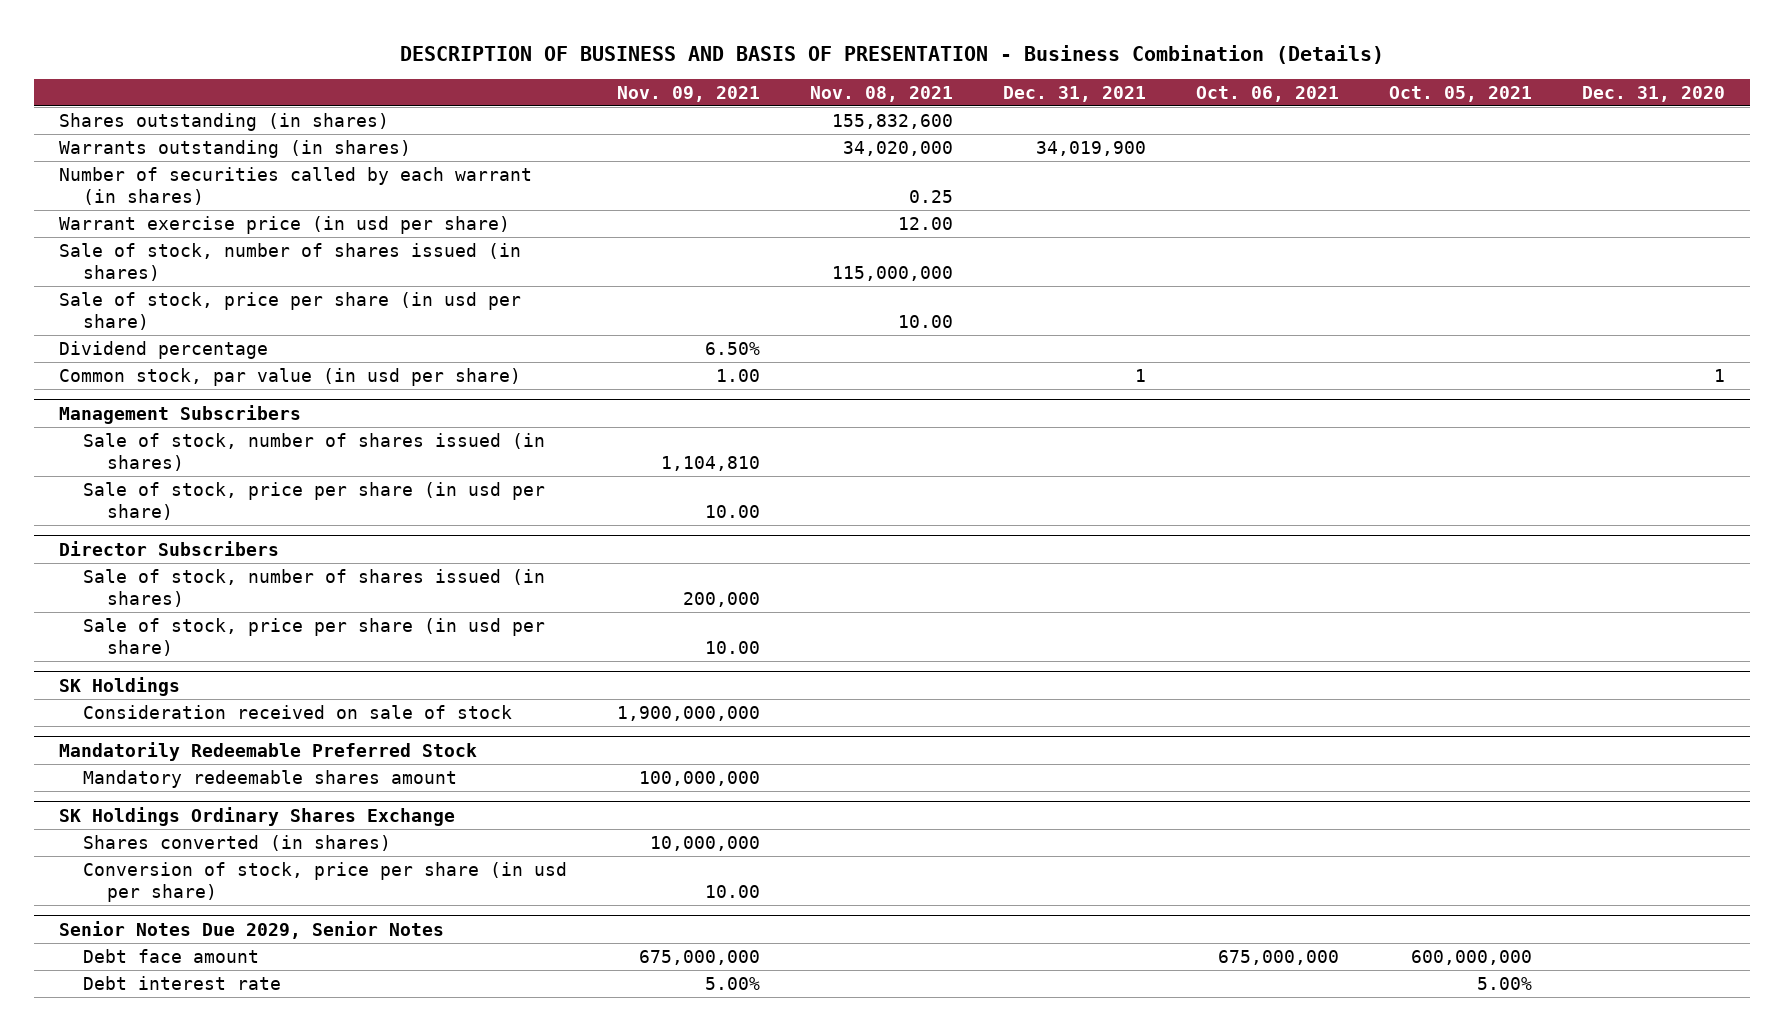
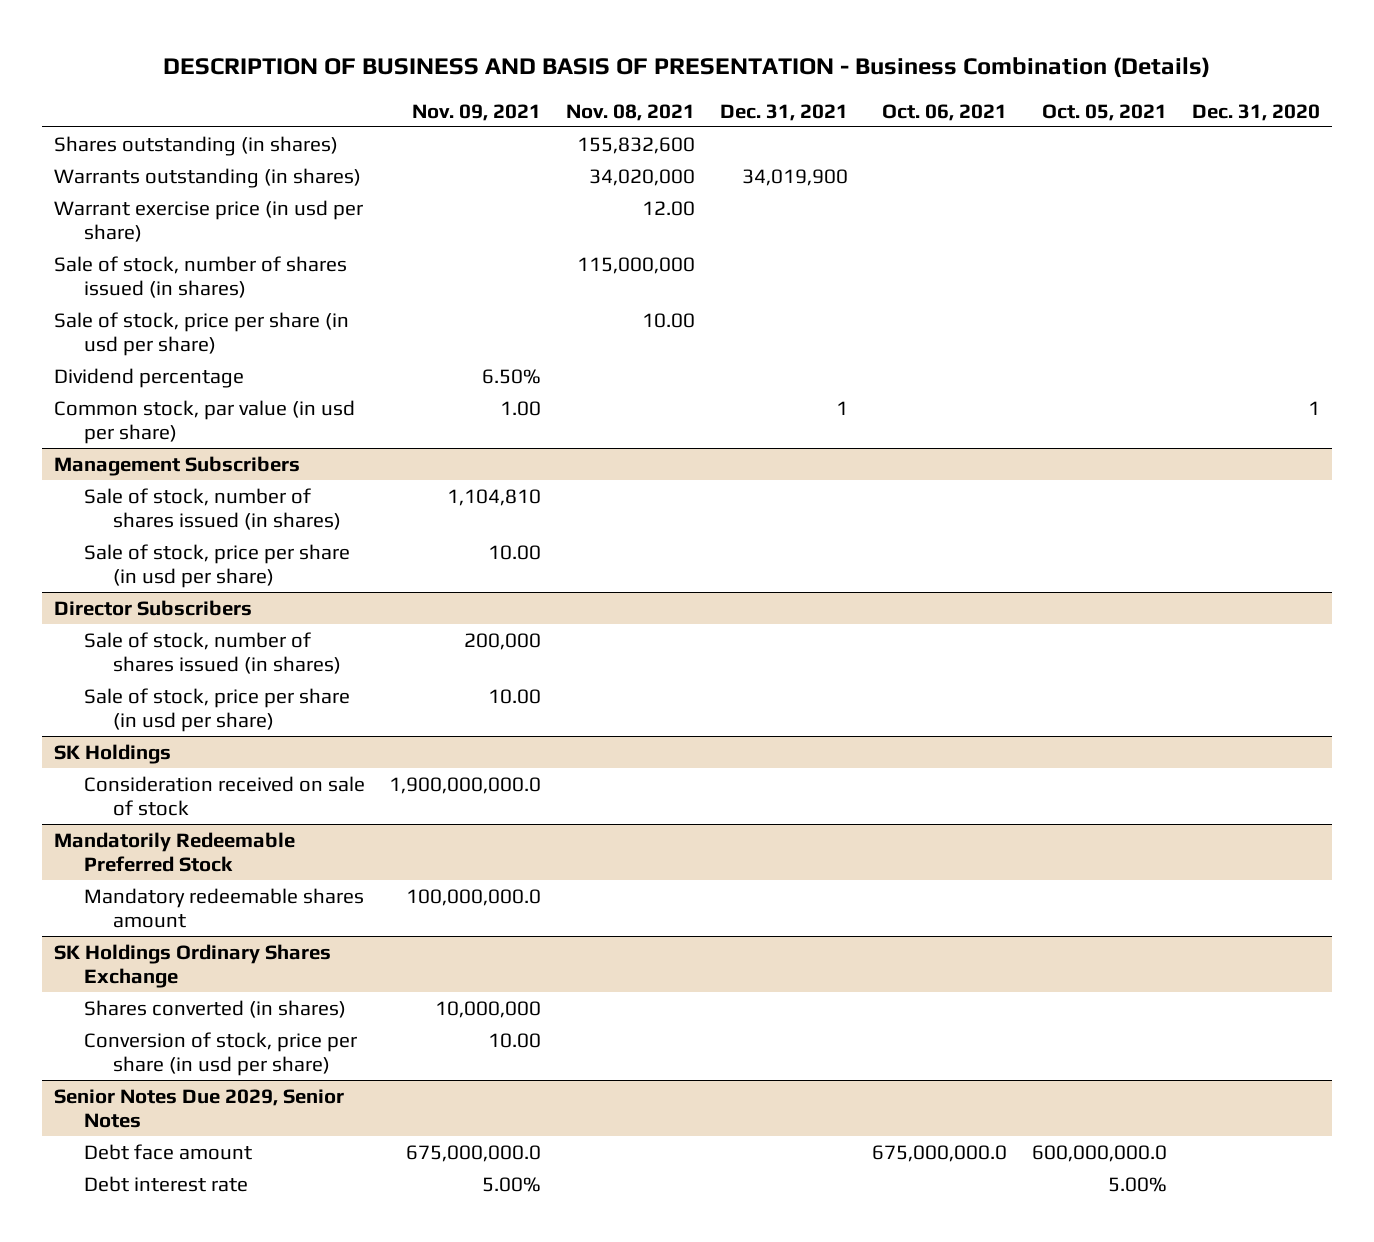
- Number of securities called by each warrant (in shares) | | 0.25 | | | |
@ SK Holdings
- Consideration received on sale of stock | 1,900,000,000 | | | | |
+ Consideration received on sale of stock | 1,900,000,000.0 | | | | |
@ Mandatorily Redeemable Preferred Stock
- Mandatory redeemable shares amount | 100,000,000 | | | | |
+ Mandatory redeemable shares amount | 100,000,000.0 | | | | |
@ Senior Notes Due 2029, Senior Notes
- Debt face amount | 675,000,000 | | | 675,000,000 | 600,000,000 |
+ Debt face amount | 675,000,000.0 | | | 675,000,000.0 | 600,000,000.0 |

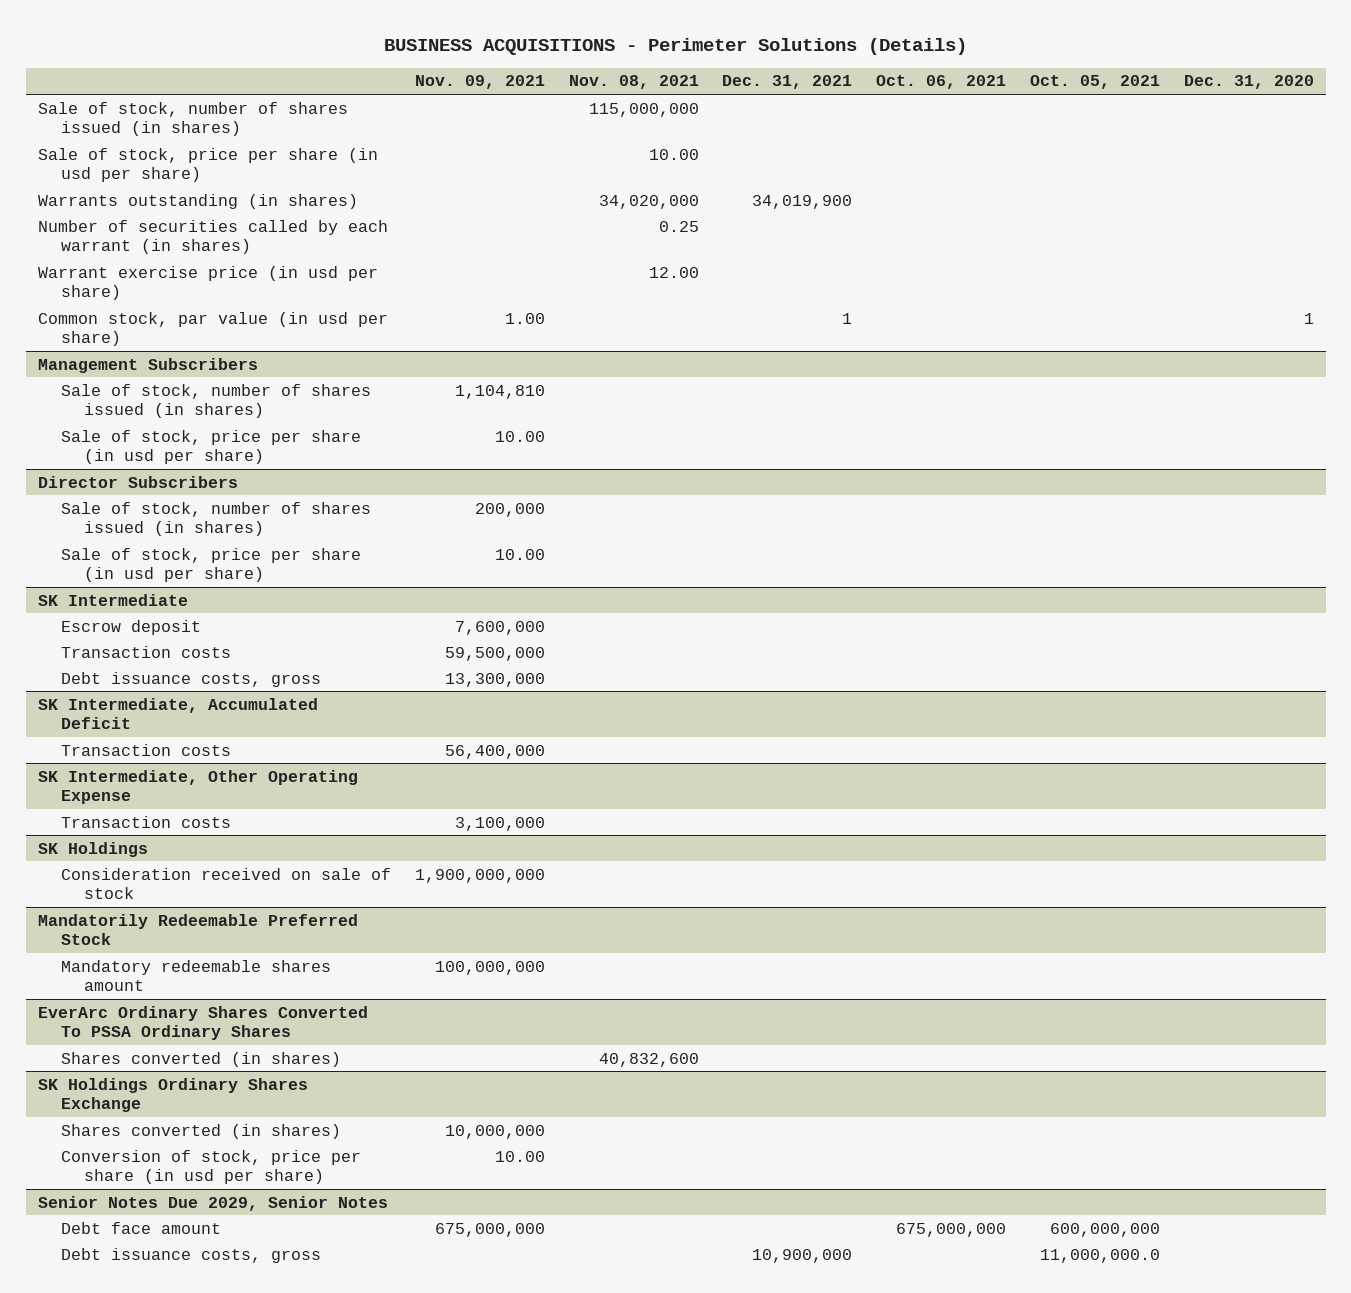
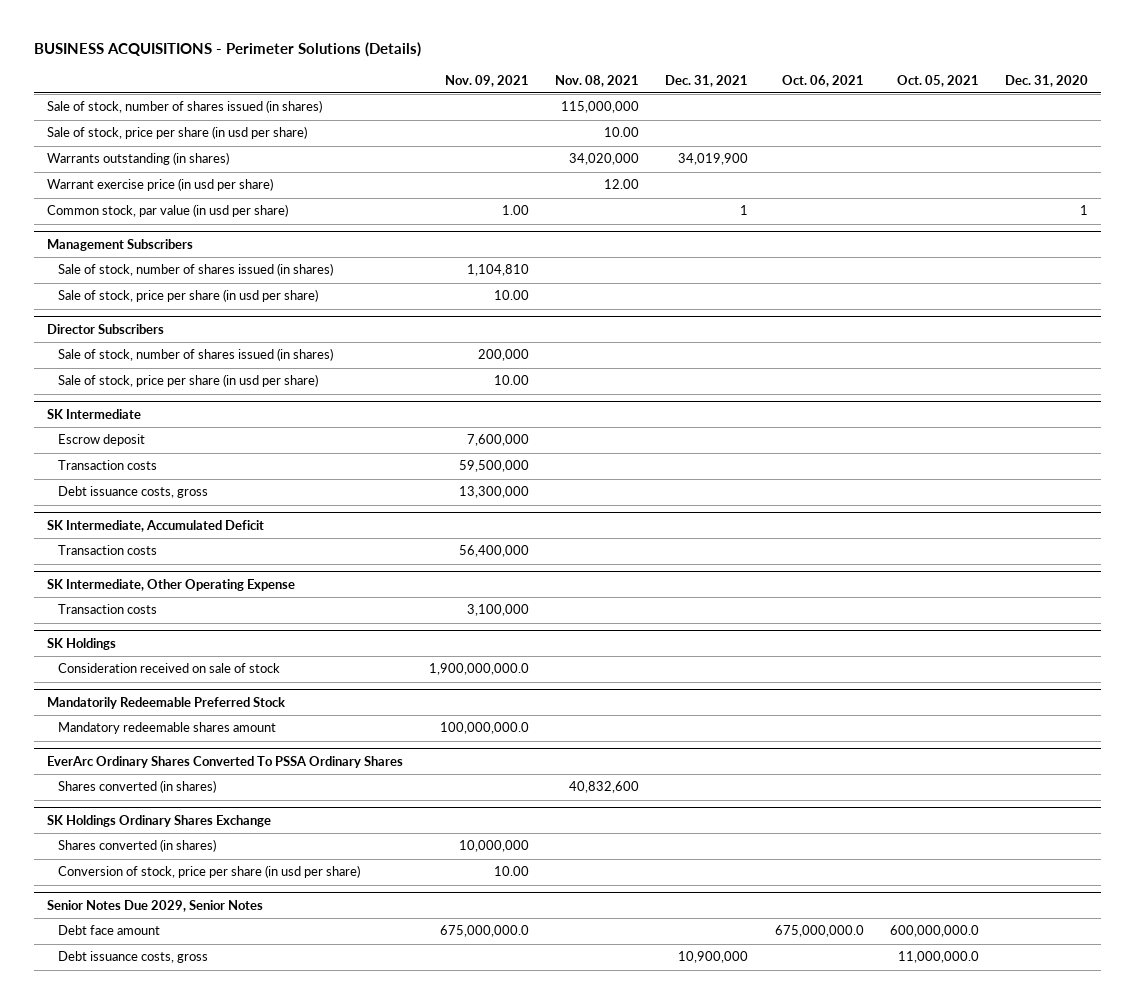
- Number of securities called by each warrant (in shares) | | 0.25 | | | |
@ SK Holdings
- Consideration received on sale of stock | 1,900,000,000 | | | | |
+ Consideration received on sale of stock | 1,900,000,000.0 | | | | |
@ Mandatorily Redeemable Preferred Stock
- Mandatory redeemable shares amount | 100,000,000 | | | | |
+ Mandatory redeemable shares amount | 100,000,000.0 | | | | |
@ Senior Notes Due 2029, Senior Notes
- Debt face amount | 675,000,000 | | | 675,000,000 | 600,000,000 |
+ Debt face amount | 675,000,000.0 | | | 675,000,000.0 | 600,000,000.0 |

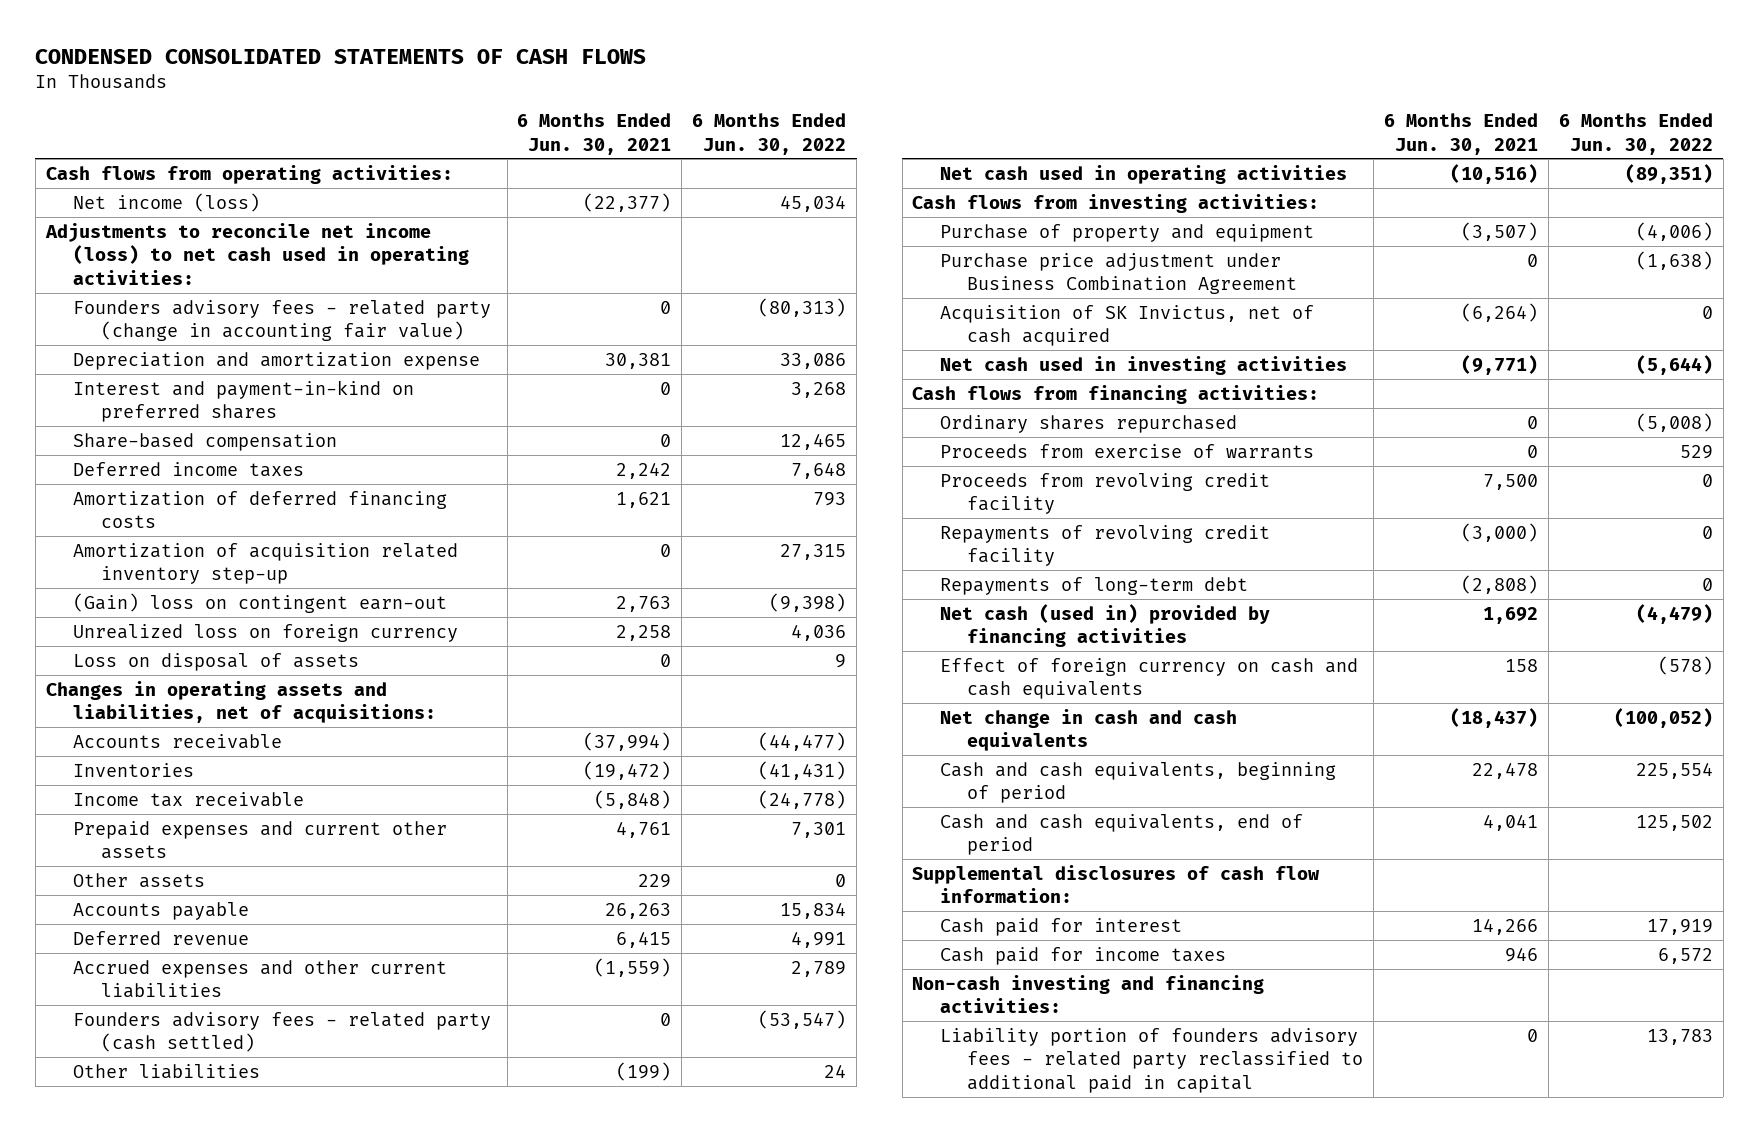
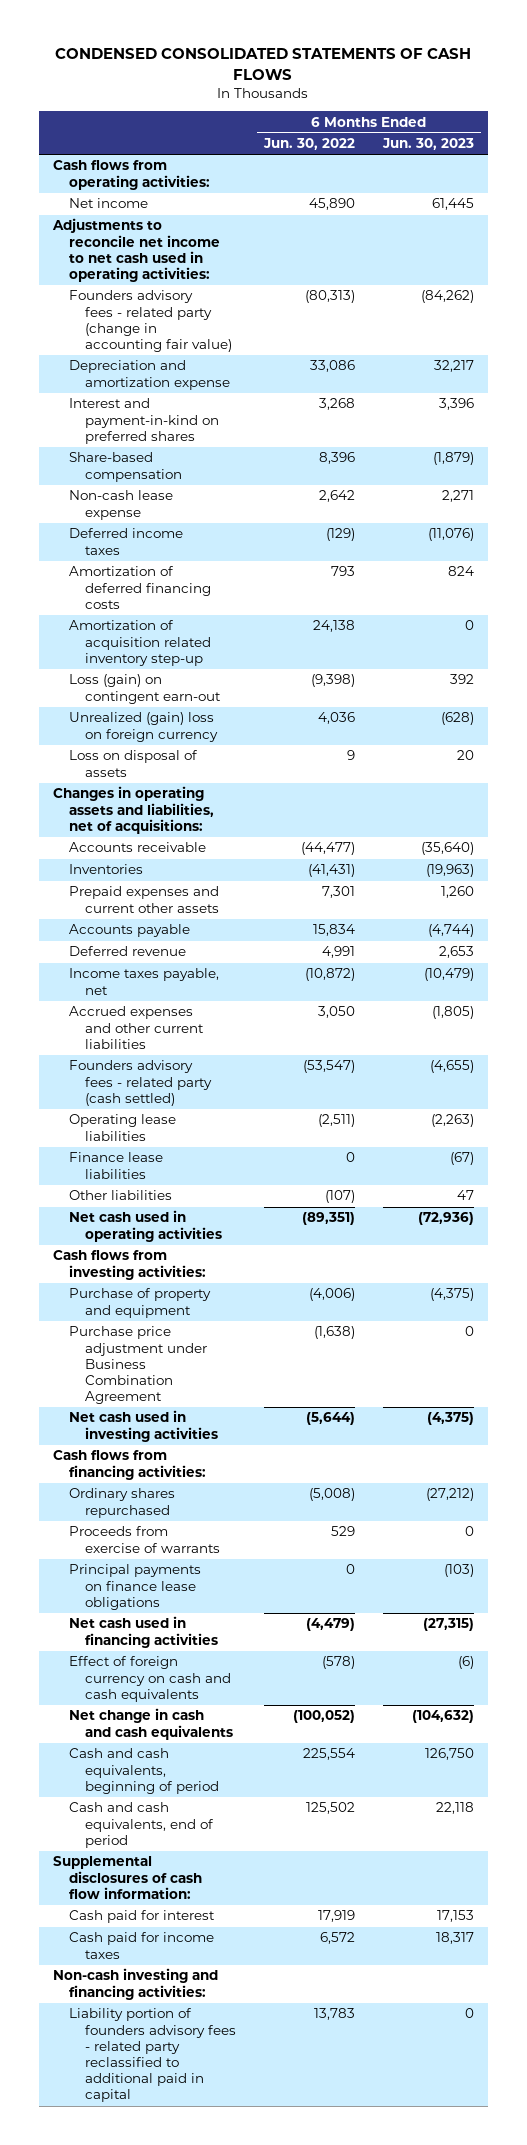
- | 6 Months Ended Jun. 30, 2021 | 6 Months Ended Jun. 30, 2022
+ | 6 Months Ended Jun. 30, 2022 | 6 Months Ended Jun. 30, 2023
- Net income (loss) | (22,377) | 45,034
- Adjustments to reconcile net income (loss) to net cash used in operating activities:
+ Net income | 45,890 | 61,445
+ Adjustments to reconcile net income to net cash used in operating activities:
- Share-based compensation | 0 | 12,465
- Deferred income taxes | 2,242 | 7,648
+ Share-based compensation | 8,396 | (1,879)
+ Non-cash lease expense | 2,642 | 2,271
+ Deferred income taxes | (129) | (11,076)
- Amortization of acquisition related inventory step-up | 0 | 27,315
- (Gain) loss on contingent earn-out | 2,763 | (9,398)
- Unrealized loss on foreign currency | 2,258 | 4,036
+ Amortization of acquisition related inventory step-up | 24,138 | 0
+ Loss (gain) on contingent earn-out | (9,398) | 392
+ Unrealized (gain) loss on foreign currency | 4,036 | (628)
- Income tax receivable | (5,848) | (24,778)
- Other assets | 229 | 0
- Accrued expenses and other current liabilities | (1,559) | 2,789
+ Income taxes payable, net | (10,872) | (10,479)
+ Accrued expenses and other current liabilities | 3,050 | (1,805)
- Other liabilities | (199) | 24
+ Operating lease liabilities | (2,511) | (2,263)
+ Finance lease liabilities | 0 | (67)
+ Other liabilities | (107) | 47
- Acquisition of SK Invictus, net of cash acquired | (6,264) | 0
- Proceeds from revolving credit facility | 7,500 | 0
- Repayments of revolving credit facility | (3,000) | 0
- Repayments of long-term debt | (2,808) | 0
- Net cash (used in) provided by financing activities | 1,692 | (4,479)
+ Principal payments on finance lease obligations | 0 | (103)
+ Net cash used in financing activities | (4,479) | (27,315)

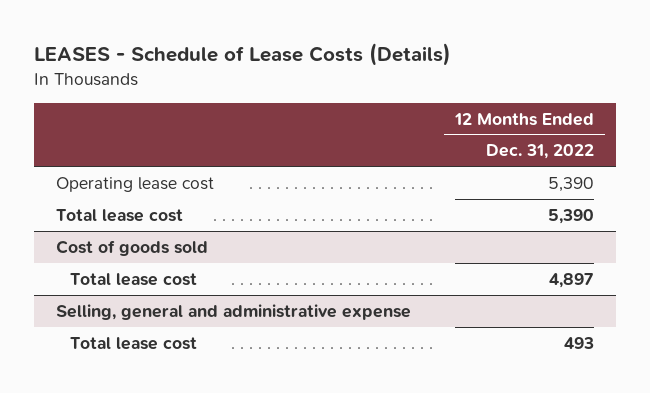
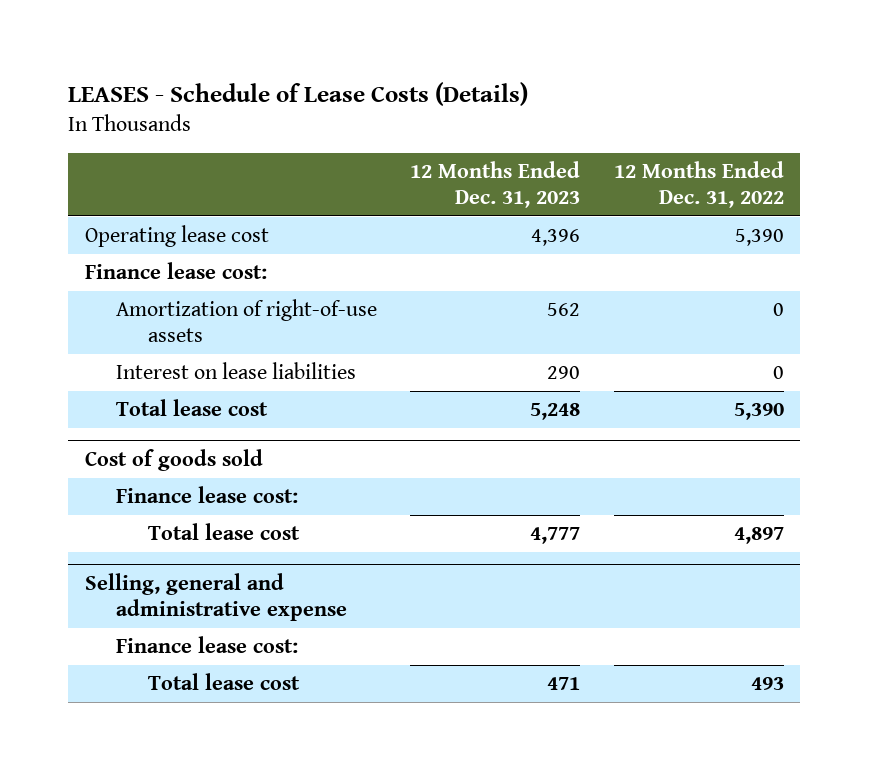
- | 12 Months Ended Dec. 31, 2022
+ | 12 Months Ended Dec. 31, 2023 | 12 Months Ended Dec. 31, 2022
+ Finance lease cost:
+ Amortization of right-of-use assets | 562 | 0
+ Interest on lease liabilities | 290 | 0
@ Cost of goods sold
+ Finance lease cost:
@ Selling, general and administrative expense
+ Finance lease cost:

